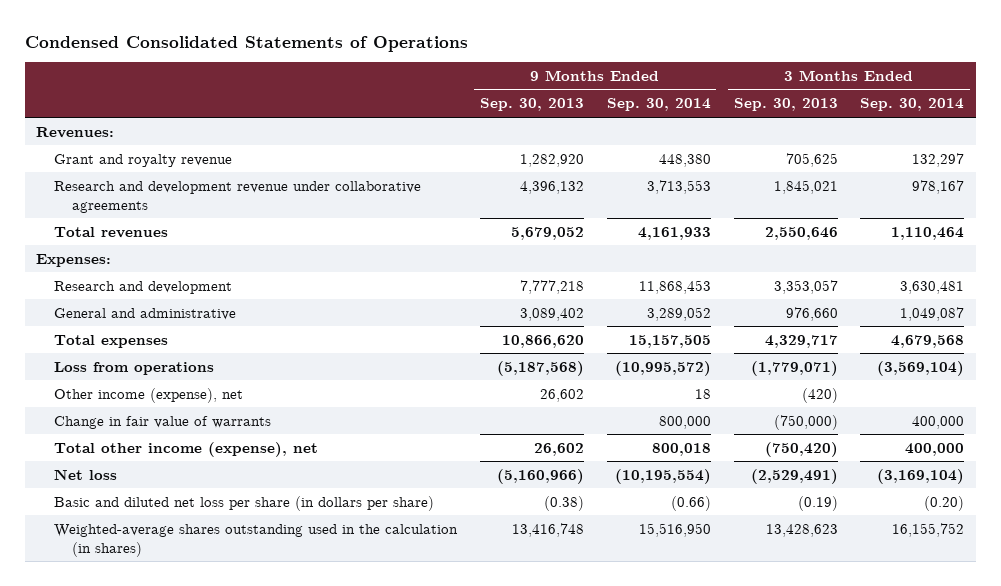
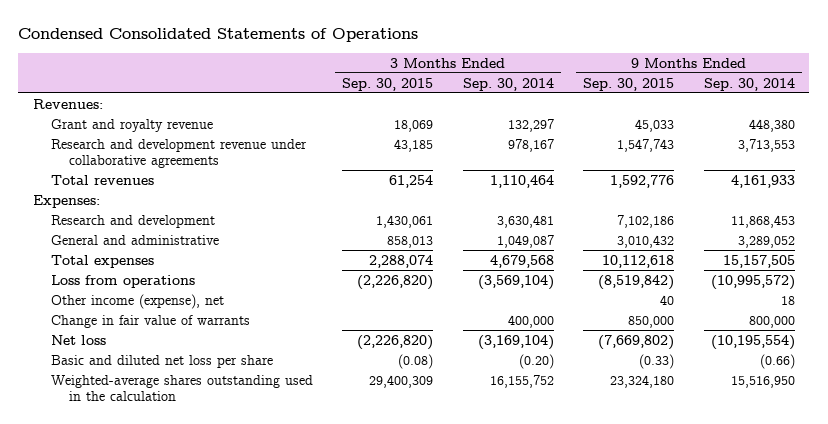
- | 9 Months Ended Sep. 30, 2013 | 9 Months Ended Sep. 30, 2014 | 3 Months Ended Sep. 30, 2013 | 3 Months Ended Sep. 30, 2014
+ | 3 Months Ended Sep. 30, 2015 | 3 Months Ended Sep. 30, 2014 | 9 Months Ended Sep. 30, 2015 | 9 Months Ended Sep. 30, 2014
- Total other income (expense), net | 26,602 | 800,018 | (750,420) | 400,000
- Basic and diluted net loss per share (in dollars per share) | (0.38) | (0.66) | (0.19) | (0.20)
- Weighted-average shares outstanding used in the calculation (in shares) | 13,416,748 | 15,516,950 | 13,428,623 | 16,155,752
+ Basic and diluted net loss per share | (0.08) | (0.20) | (0.33) | (0.66)
+ Weighted-average shares outstanding used in the calculation | 29,400,309 | 16,155,752 | 23,324,180 | 15,516,950

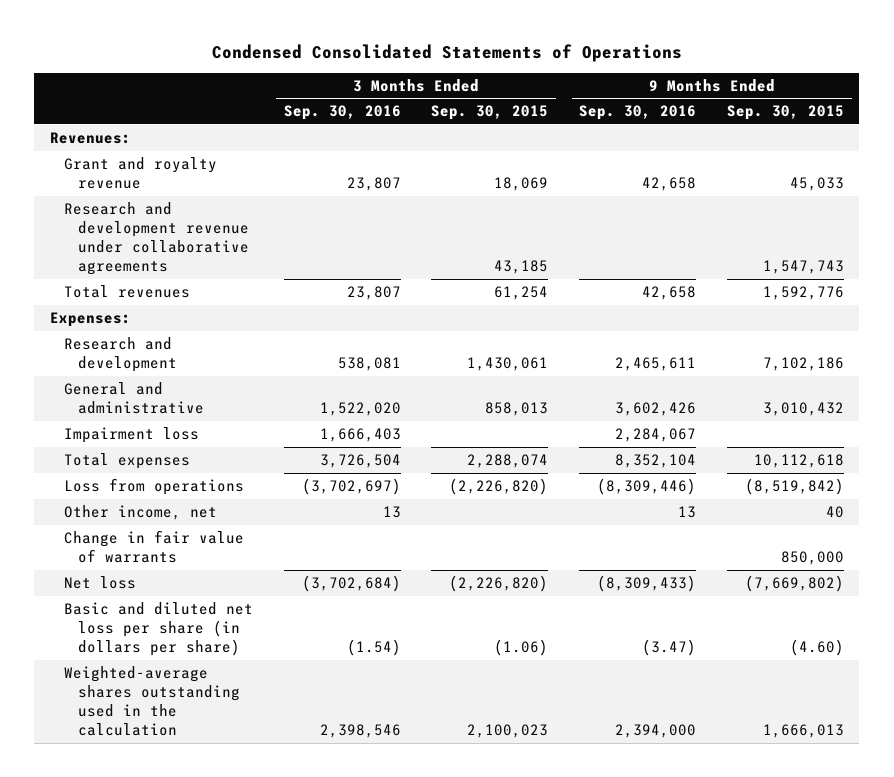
- | 3 Months Ended Sep. 30, 2015 | 3 Months Ended Sep. 30, 2014 | 9 Months Ended Sep. 30, 2015 | 9 Months Ended Sep. 30, 2014
+ | 3 Months Ended Sep. 30, 2016 | 3 Months Ended Sep. 30, 2015 | 9 Months Ended Sep. 30, 2016 | 9 Months Ended Sep. 30, 2015
+ Impairment loss | 1,666,403 | | 2,284,067 |
- Other income (expense), net | | | 40 | 18
+ Other income, net | 13 | | 13 | 40
- Basic and diluted net loss per share | (0.08) | (0.20) | (0.33) | (0.66)
- Weighted-average shares outstanding used in the calculation | 29,400,309 | 16,155,752 | 23,324,180 | 15,516,950
+ Basic and diluted net loss per share (in dollars per share) | (1.54) | (1.06) | (3.47) | (4.60)
+ Weighted-average shares outstanding used in the calculation | 2,398,546 | 2,100,023 | 2,394,000 | 1,666,013

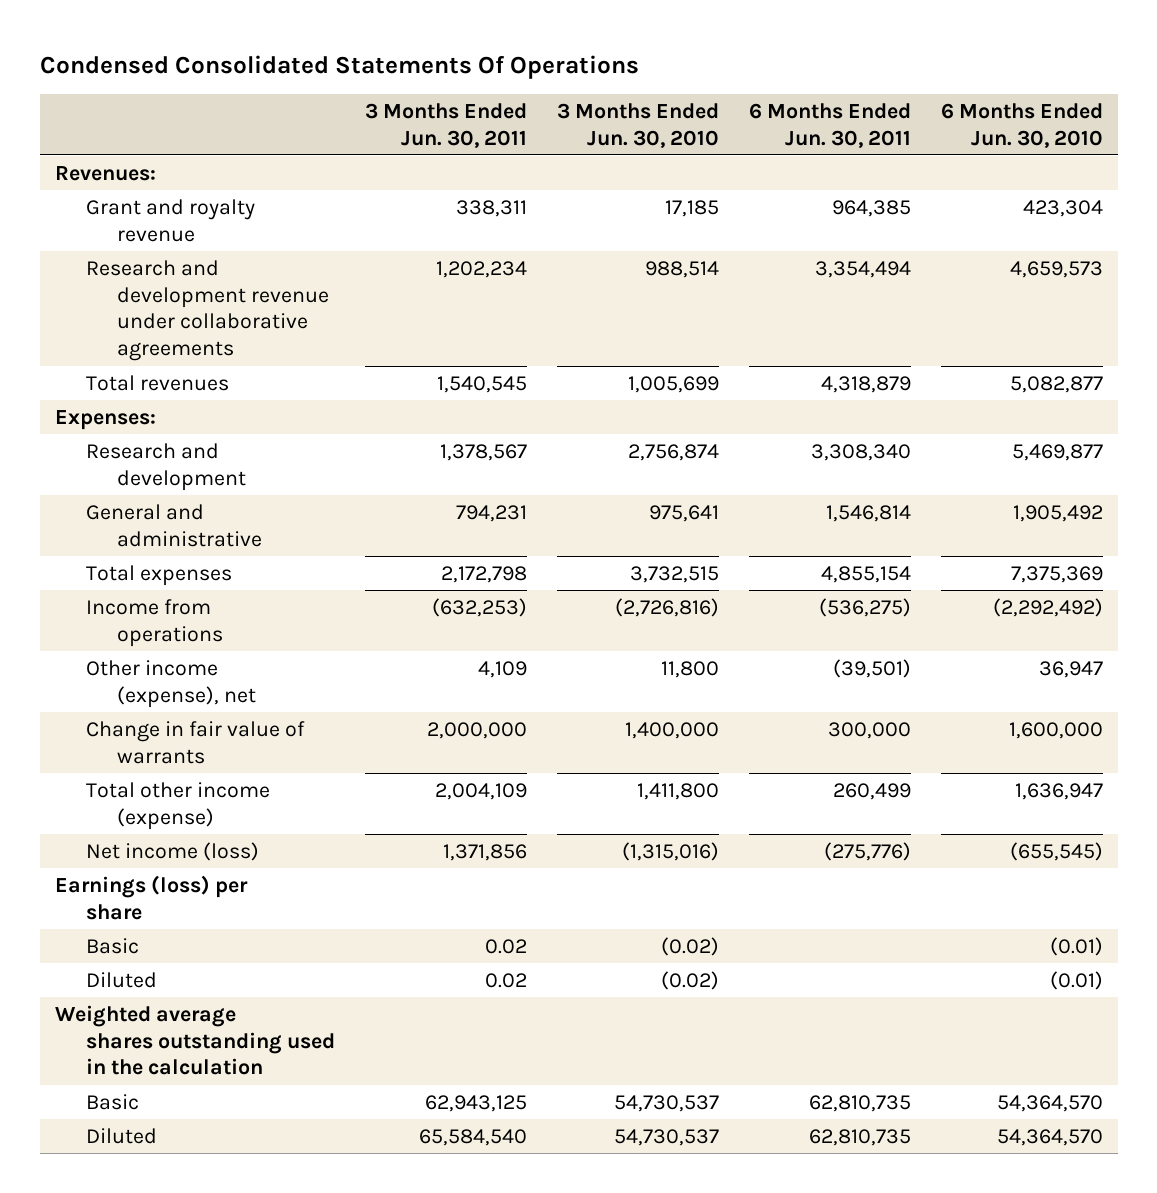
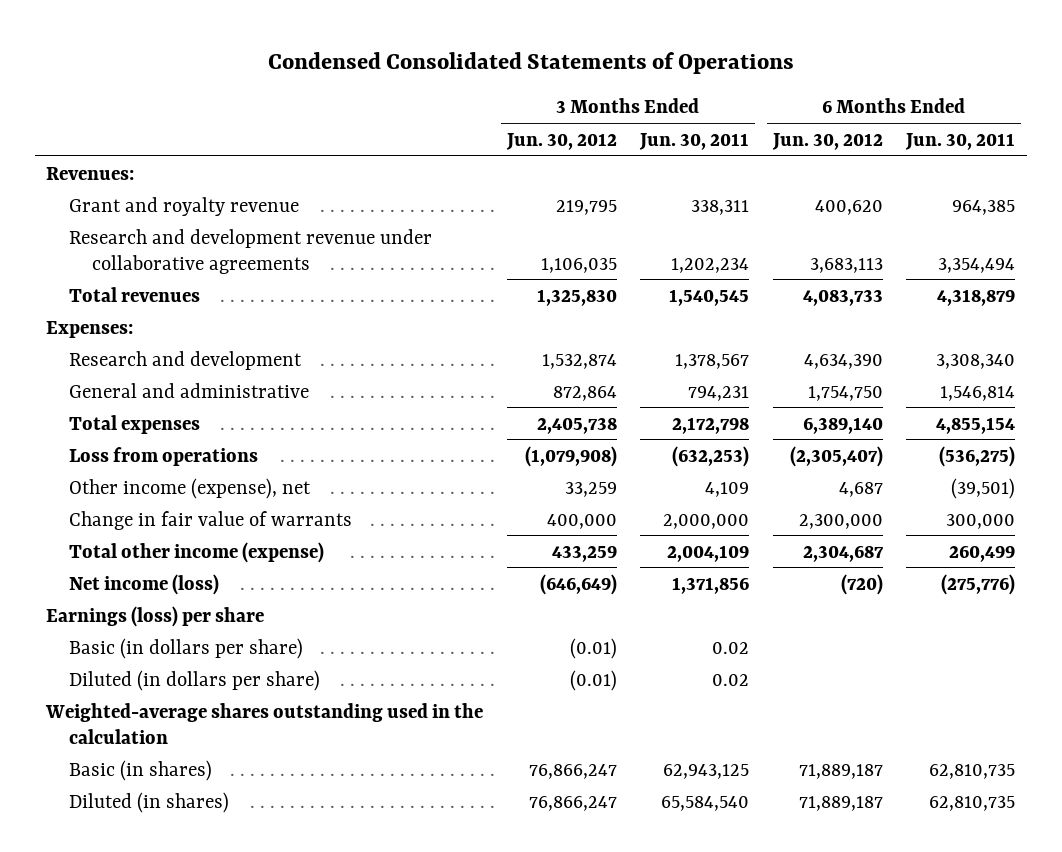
- Condensed Consolidated Statements Of Operations
+ Condensed Consolidated Statements of Operations
- | 3 Months Ended Jun. 30, 2011 | 3 Months Ended Jun. 30, 2010 | 6 Months Ended Jun. 30, 2011 | 6 Months Ended Jun. 30, 2010
+ | 3 Months Ended Jun. 30, 2012 | 3 Months Ended Jun. 30, 2011 | 6 Months Ended Jun. 30, 2012 | 6 Months Ended Jun. 30, 2011
- Income from operations | (632,253) | (2,726,816) | (536,275) | (2,292,492)
+ Loss from operations | (1,079,908) | (632,253) | (2,305,407) | (536,275)
- Basic | 0.02 | (0.02) | | (0.01)
- Diluted | 0.02 | (0.02) | | (0.01)
- Weighted average shares outstanding used in the calculation
- Basic | 62,943,125 | 54,730,537 | 62,810,735 | 54,364,570
- Diluted | 65,584,540 | 54,730,537 | 62,810,735 | 54,364,570
+ Basic (in dollars per share) | (0.01) | 0.02 | |
+ Diluted (in dollars per share) | (0.01) | 0.02 | |
+ Weighted-average shares outstanding used in the calculation
+ Basic (in shares) | 76,866,247 | 62,943,125 | 71,889,187 | 62,810,735
+ Diluted (in shares) | 76,866,247 | 65,584,540 | 71,889,187 | 62,810,735

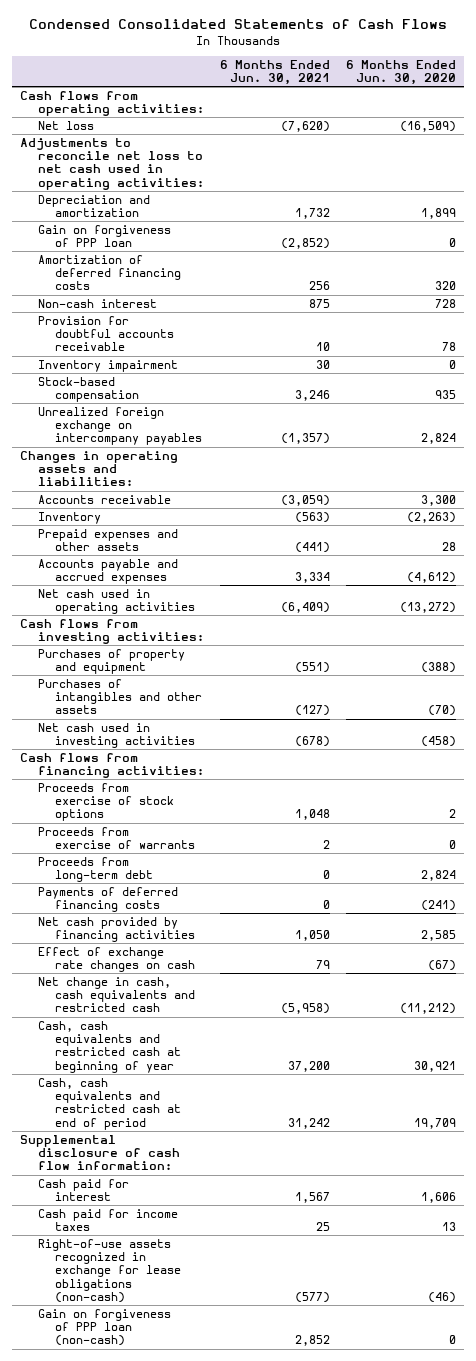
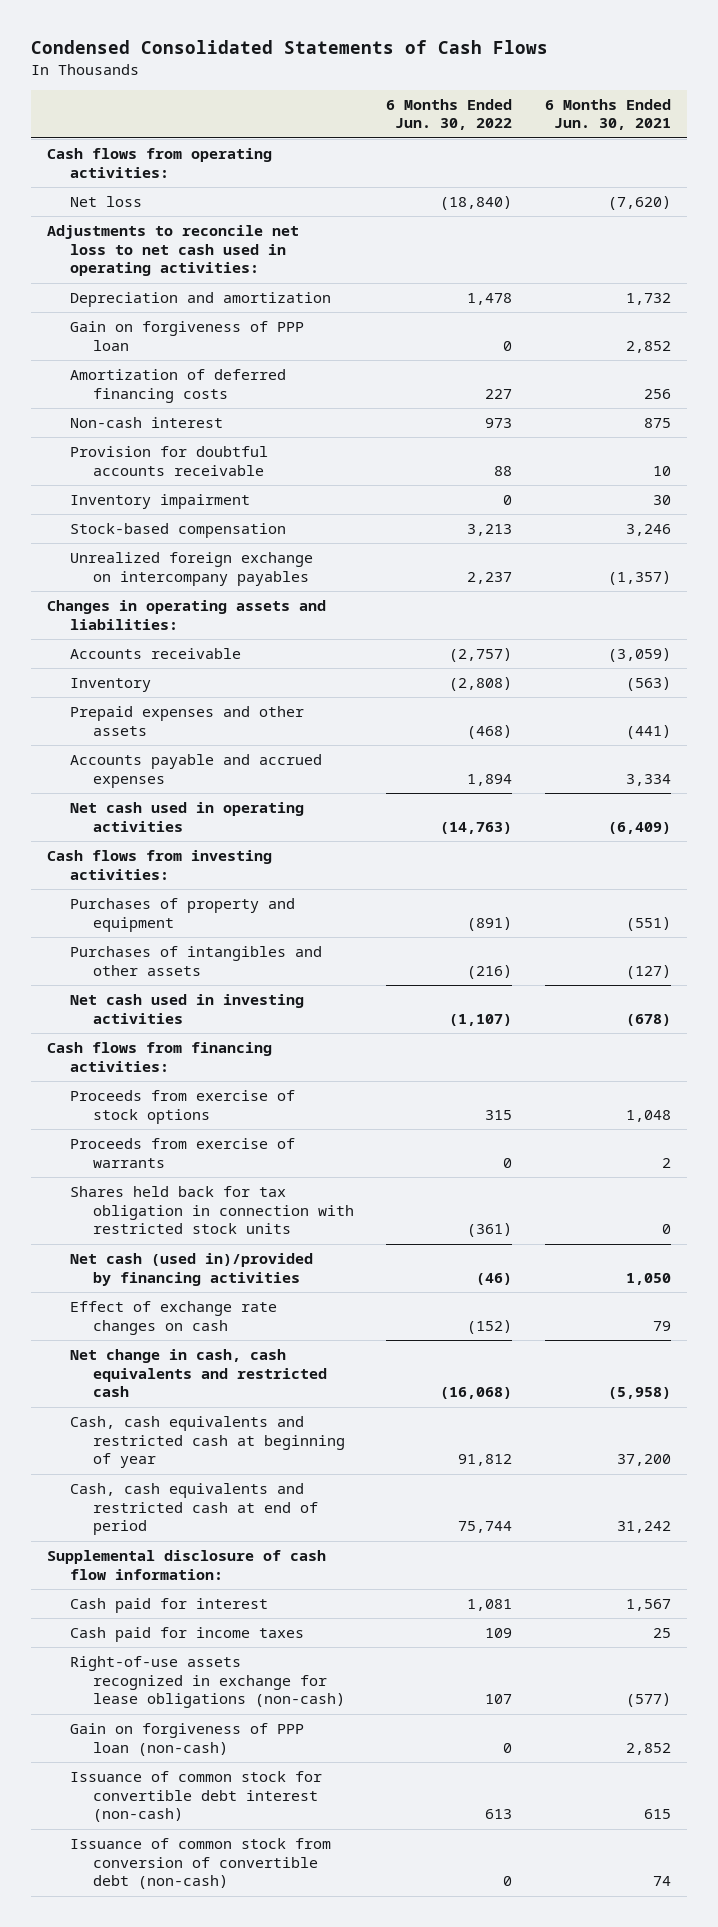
- | 6 Months Ended Jun. 30, 2021 | 6 Months Ended Jun. 30, 2020
+ | 6 Months Ended Jun. 30, 2022 | 6 Months Ended Jun. 30, 2021
- Gain on forgiveness of PPP loan | (2,852) | 0
+ Gain on forgiveness of PPP loan | 0 | 2,852
- Proceeds from long-term debt | 0 | 2,824
- Payments of deferred financing costs | 0 | (241)
- Net cash provided by financing activities | 1,050 | 2,585
+ Shares held back for tax obligation in connection with restricted stock units | (361) | 0
+ Net cash (used in)/provided by financing activities | (46) | 1,050
+ Issuance of common stock for convertible debt interest (non-cash) | 613 | 615
+ Issuance of common stock from conversion of convertible debt (non-cash) | 0 | 74

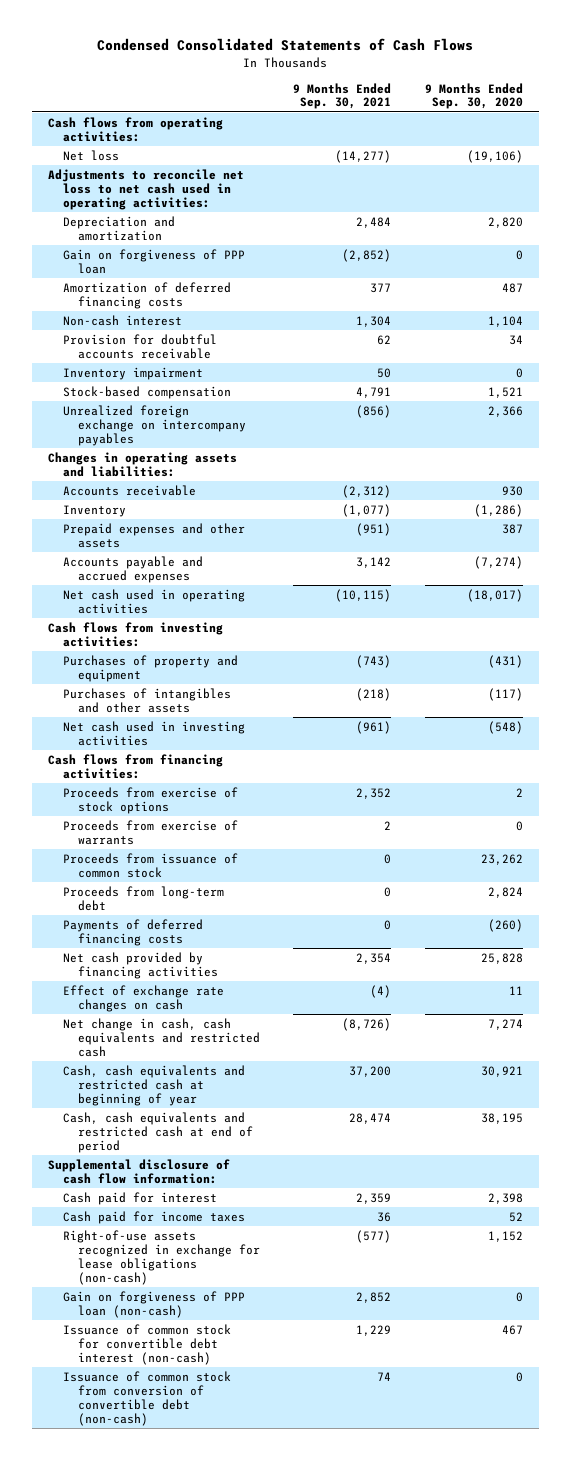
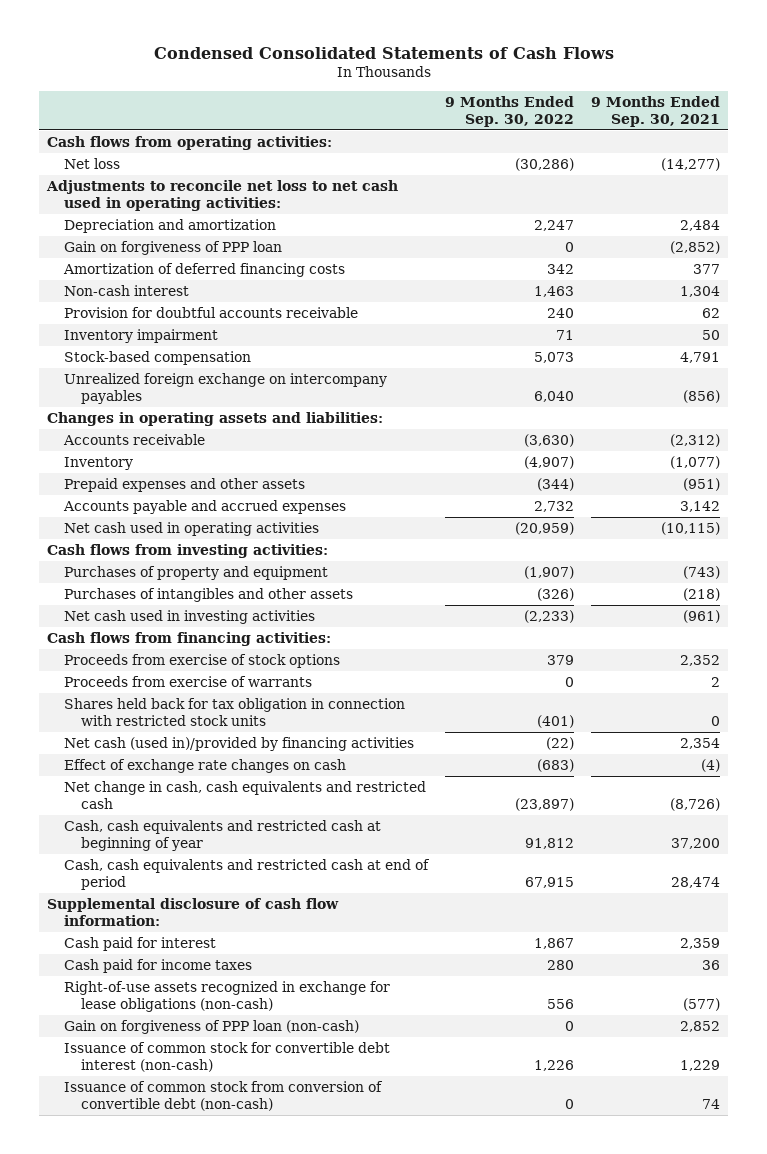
- | 9 Months Ended Sep. 30, 2021 | 9 Months Ended Sep. 30, 2020
+ | 9 Months Ended Sep. 30, 2022 | 9 Months Ended Sep. 30, 2021
- Proceeds from issuance of common stock | 0 | 23,262
- Proceeds from long-term debt | 0 | 2,824
- Payments of deferred financing costs | 0 | (260)
- Net cash provided by financing activities | 2,354 | 25,828
+ Shares held back for tax obligation in connection with restricted stock units | (401) | 0
+ Net cash (used in)/provided by financing activities | (22) | 2,354

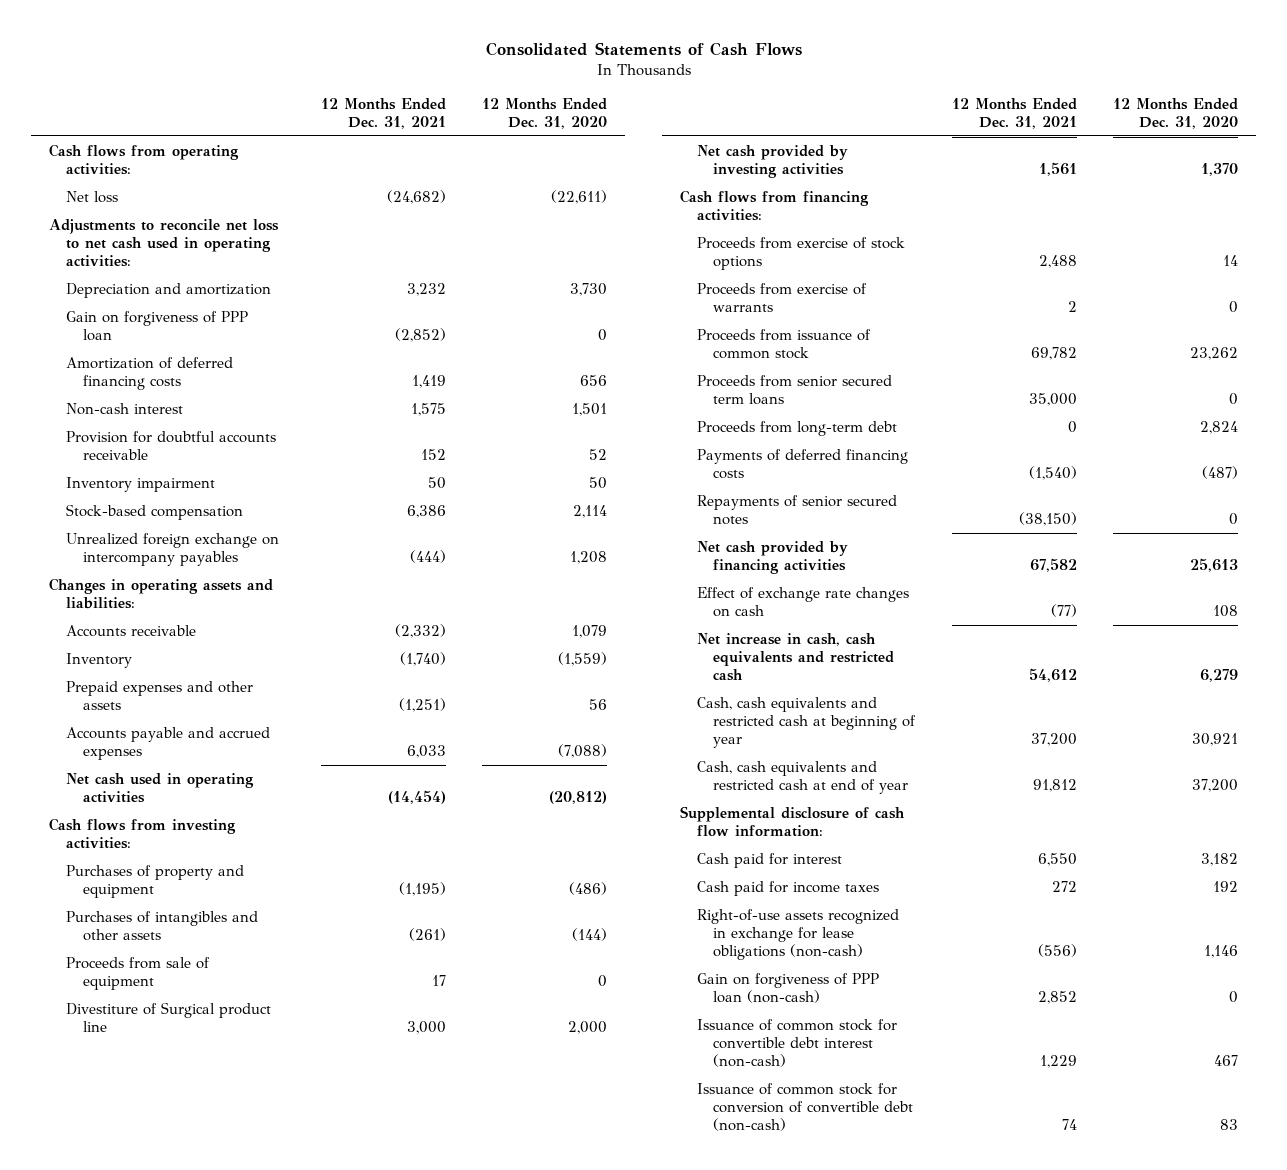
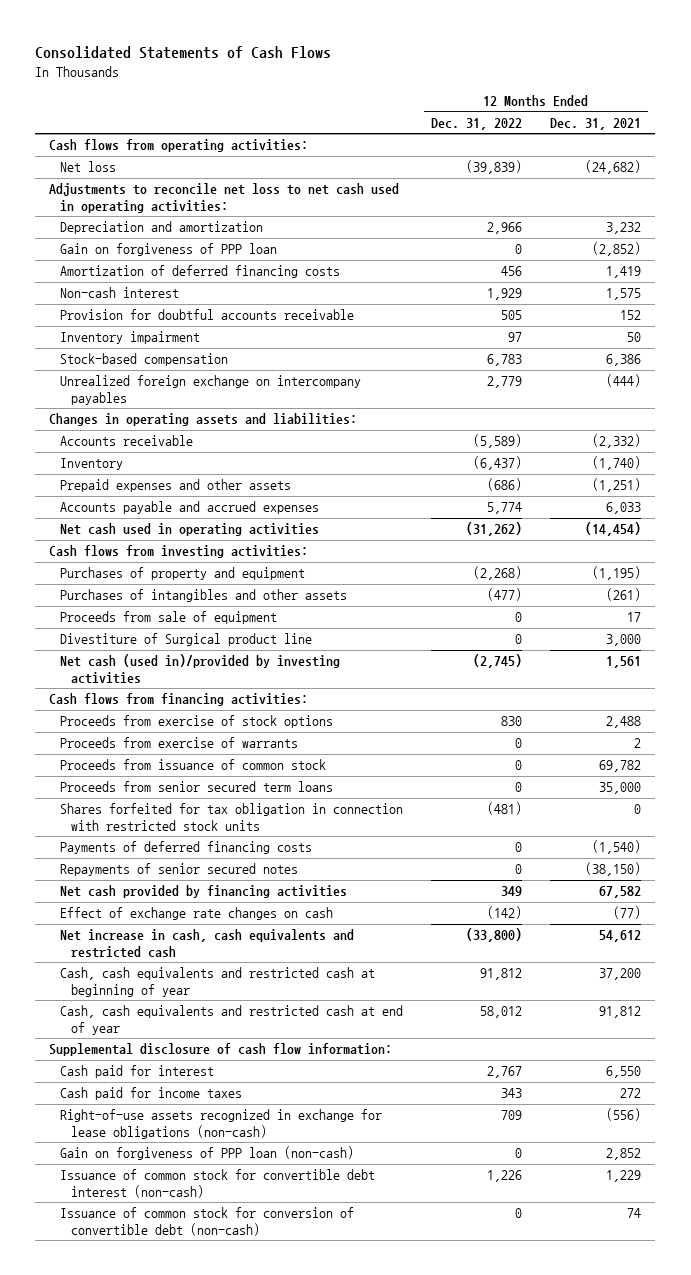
- | 12 Months Ended Dec. 31, 2021 | 12 Months Ended Dec. 31, 2020
+ | 12 Months Ended Dec. 31, 2022 | 12 Months Ended Dec. 31, 2021
- Net cash provided by investing activities | 1,561 | 1,370
+ Net cash (used in)/provided by investing activities | (2,745) | 1,561
- Proceeds from long-term debt | 0 | 2,824
+ Shares forfeited for tax obligation in connection with restricted stock units | (481) | 0

